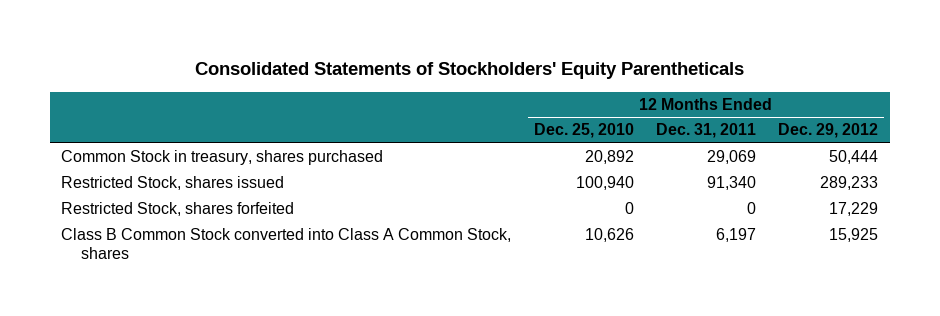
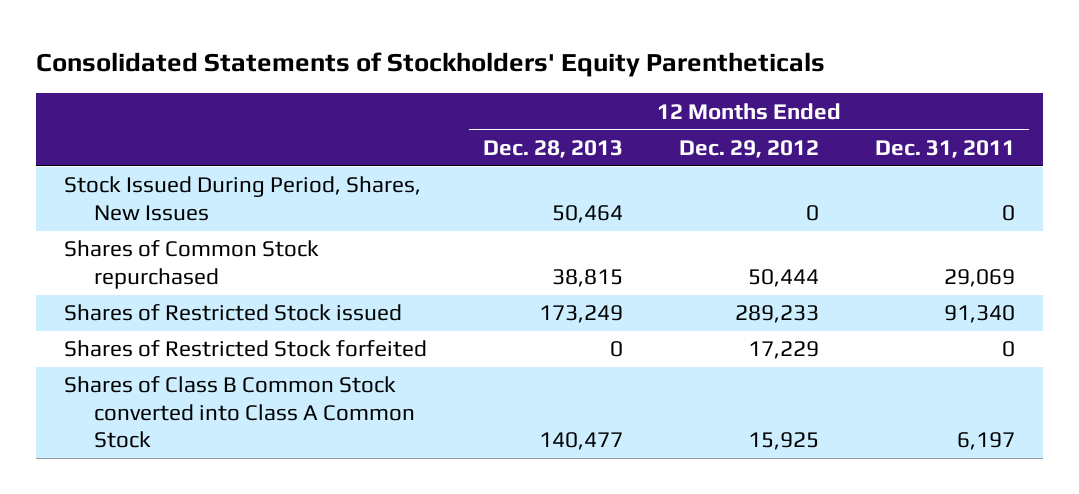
- | 12 Months Ended Dec. 25, 2010 | 12 Months Ended Dec. 31, 2011 | 12 Months Ended Dec. 29, 2012
+ | 12 Months Ended Dec. 28, 2013 | 12 Months Ended Dec. 29, 2012 | 12 Months Ended Dec. 31, 2011
- Common Stock in treasury, shares purchased | 20,892 | 29,069 | 50,444
- Restricted Stock, shares issued | 100,940 | 91,340 | 289,233
- Restricted Stock, shares forfeited | 0 | 0 | 17,229
- Class B Common Stock converted into Class A Common Stock, shares | 10,626 | 6,197 | 15,925
+ Stock Issued During Period, Shares, New Issues | 50,464 | 0 | 0
+ Shares of Common Stock repurchased | 38,815 | 50,444 | 29,069
+ Shares of Restricted Stock issued | 173,249 | 289,233 | 91,340
+ Shares of Restricted Stock forfeited | 0 | 17,229 | 0
+ Shares of Class B Common Stock converted into Class A Common Stock | 140,477 | 15,925 | 6,197

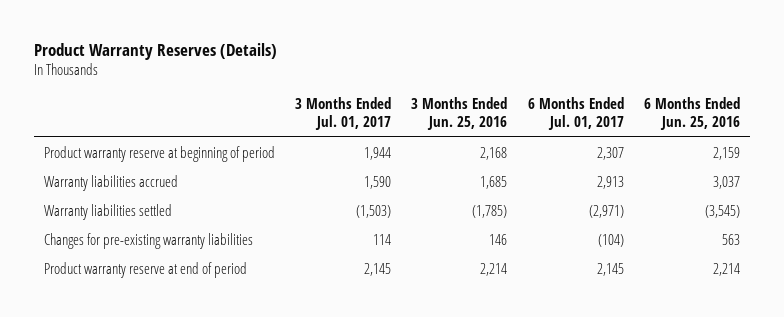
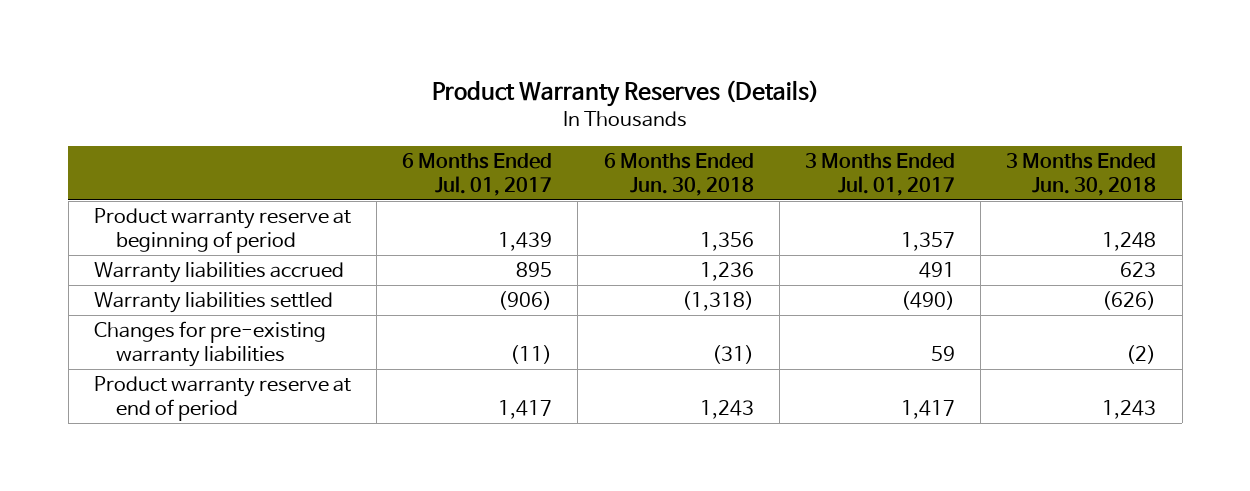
- | 3 Months Ended Jul. 01, 2017 | 3 Months Ended Jun. 25, 2016 | 6 Months Ended Jul. 01, 2017 | 6 Months Ended Jun. 25, 2016
+ | 6 Months Ended Jul. 01, 2017 | 6 Months Ended Jun. 30, 2018 | 3 Months Ended Jul. 01, 2017 | 3 Months Ended Jun. 30, 2018
- Product warranty reserve at beginning of period | 1,944 | 2,168 | 2,307 | 2,159
- Warranty liabilities accrued | 1,590 | 1,685 | 2,913 | 3,037
- Warranty liabilities settled | (1,503) | (1,785) | (2,971) | (3,545)
- Changes for pre-existing warranty liabilities | 114 | 146 | (104) | 563
- Product warranty reserve at end of period | 2,145 | 2,214 | 2,145 | 2,214
+ Product warranty reserve at beginning of period | 1,439 | 1,356 | 1,357 | 1,248
+ Warranty liabilities accrued | 895 | 1,236 | 491 | 623
+ Warranty liabilities settled | (906) | (1,318) | (490) | (626)
+ Changes for pre-existing warranty liabilities | (11) | (31) | 59 | (2)
+ Product warranty reserve at end of period | 1,417 | 1,243 | 1,417 | 1,243

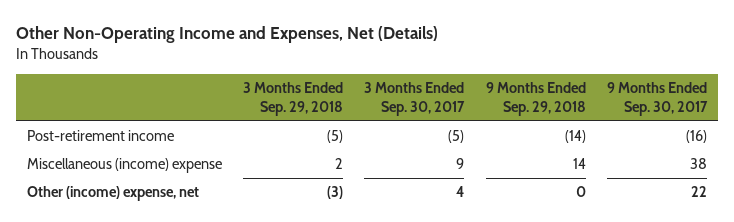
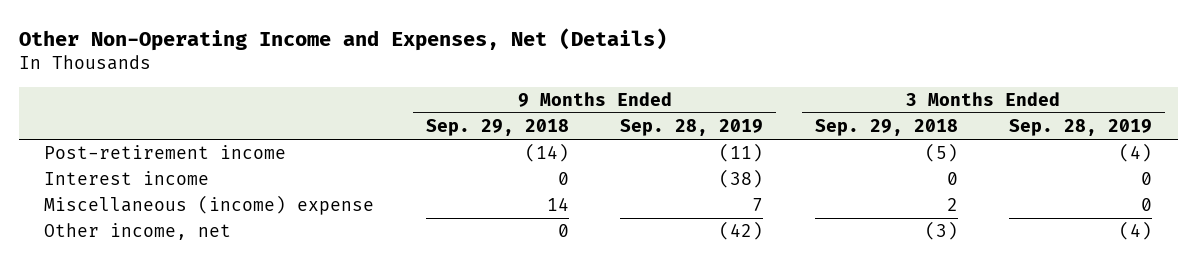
- | 3 Months Ended Sep. 29, 2018 | 3 Months Ended Sep. 30, 2017 | 9 Months Ended Sep. 29, 2018 | 9 Months Ended Sep. 30, 2017
+ | 9 Months Ended Sep. 29, 2018 | 9 Months Ended Sep. 28, 2019 | 3 Months Ended Sep. 29, 2018 | 3 Months Ended Sep. 28, 2019
+ Interest income | 0 | (38) | 0 | 0
- Other (income) expense, net | (3) | 4 | 0 | 22
+ Other income, net | 0 | (42) | (3) | (4)

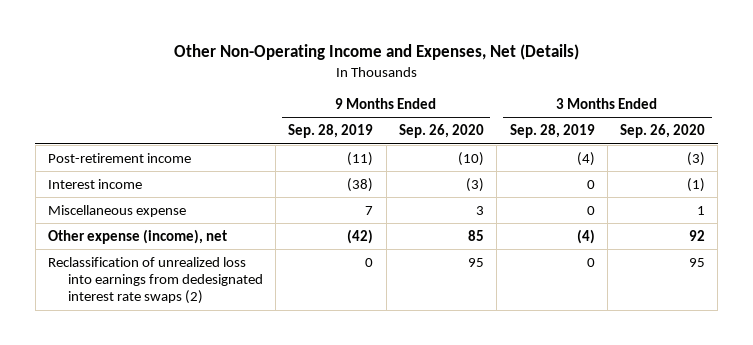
- | 9 Months Ended Sep. 29, 2018 | 9 Months Ended Sep. 28, 2019 | 3 Months Ended Sep. 29, 2018 | 3 Months Ended Sep. 28, 2019
+ | 9 Months Ended Sep. 28, 2019 | 9 Months Ended Sep. 26, 2020 | 3 Months Ended Sep. 28, 2019 | 3 Months Ended Sep. 26, 2020
- Miscellaneous (income) expense | 14 | 7 | 2 | 0
- Other income, net | 0 | (42) | (3) | (4)
+ Miscellaneous expense | 7 | 3 | 0 | 1
+ Other expense (income), net | (42) | 85 | (4) | 92
+ Reclassification of unrealized loss into earnings from dedesignated interest rate swaps (2) | 0 | 95 | 0 | 95

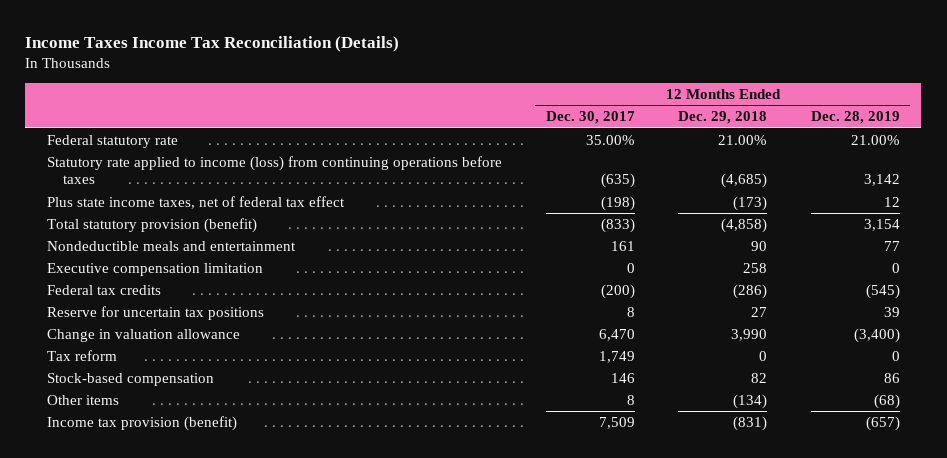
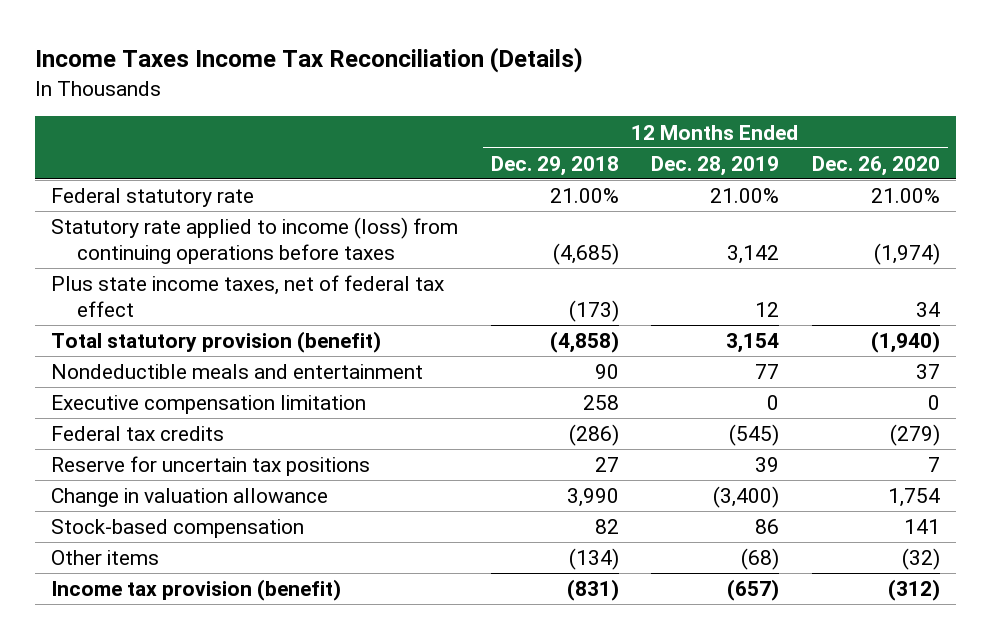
- | 12 Months Ended Dec. 30, 2017 | 12 Months Ended Dec. 29, 2018 | 12 Months Ended Dec. 28, 2019
+ | 12 Months Ended Dec. 29, 2018 | 12 Months Ended Dec. 28, 2019 | 12 Months Ended Dec. 26, 2020
- Tax reform | 1,749 | 0 | 0

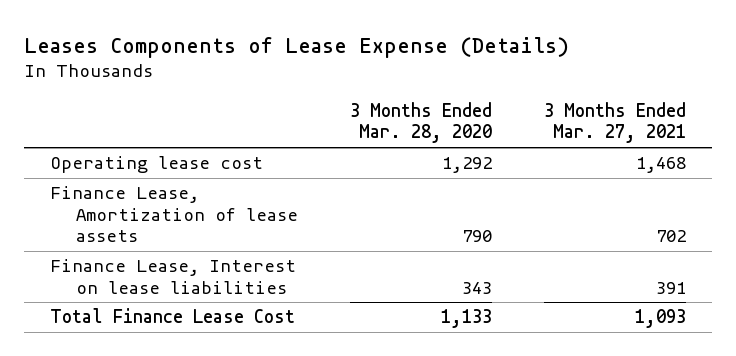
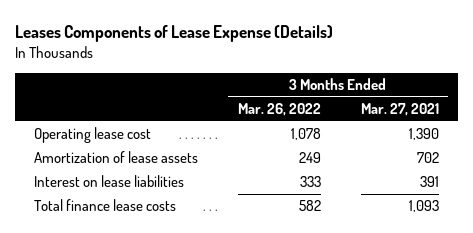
- | 3 Months Ended Mar. 28, 2020 | 3 Months Ended Mar. 27, 2021
+ | 3 Months Ended Mar. 26, 2022 | 3 Months Ended Mar. 27, 2021
- Operating lease cost | 1,292 | 1,468
- Finance Lease, Amortization of lease assets | 790 | 702
- Finance Lease, Interest on lease liabilities | 343 | 391
- Total Finance Lease Cost | 1,133 | 1,093
+ Operating lease cost | 1,078 | 1,390
+ Amortization of lease assets | 249 | 702
+ Interest on lease liabilities | 333 | 391
+ Total finance lease costs | 582 | 1,093

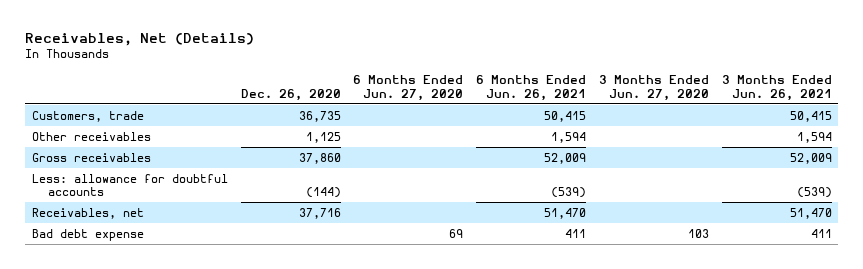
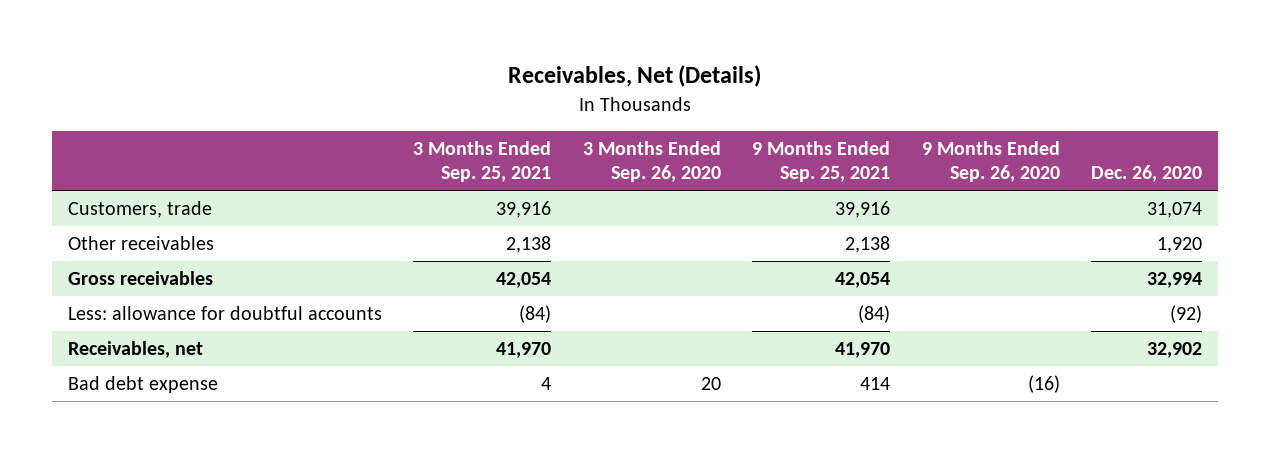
- | Dec. 26, 2020 | 6 Months Ended Jun. 27, 2020 | 6 Months Ended Jun. 26, 2021 | 3 Months Ended Jun. 27, 2020 | 3 Months Ended Jun. 26, 2021
+ | 3 Months Ended Sep. 25, 2021 | 3 Months Ended Sep. 26, 2020 | 9 Months Ended Sep. 25, 2021 | 9 Months Ended Sep. 26, 2020 | Dec. 26, 2020
- Customers, trade | 36,735 | | 50,415 | | 50,415
- Other receivables | 1,125 | | 1,594 | | 1,594
- Gross receivables | 37,860 | | 52,009 | | 52,009
- Less: allowance for doubtful accounts | (144) | | (539) | | (539)
- Receivables, net | 37,716 | | 51,470 | | 51,470
+ Customers, trade | 39,916 | | 39,916 | | 31,074
+ Other receivables | 2,138 | | 2,138 | | 1,920
+ Gross receivables | 42,054 | | 42,054 | | 32,994
+ Less: allowance for doubtful accounts | (84) | | (84) | | (92)
+ Receivables, net | 41,970 | | 41,970 | | 32,902

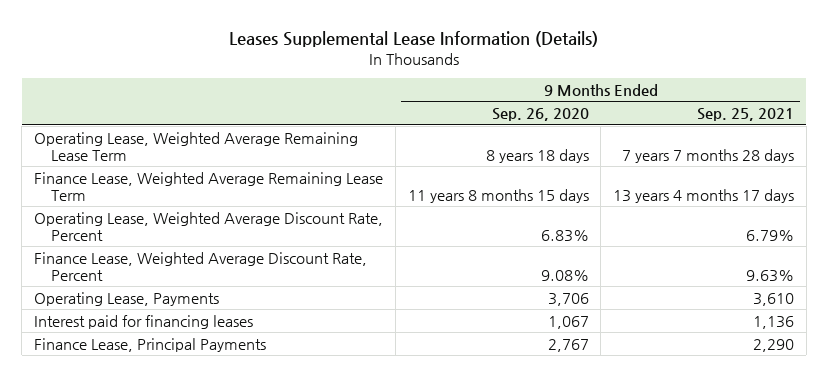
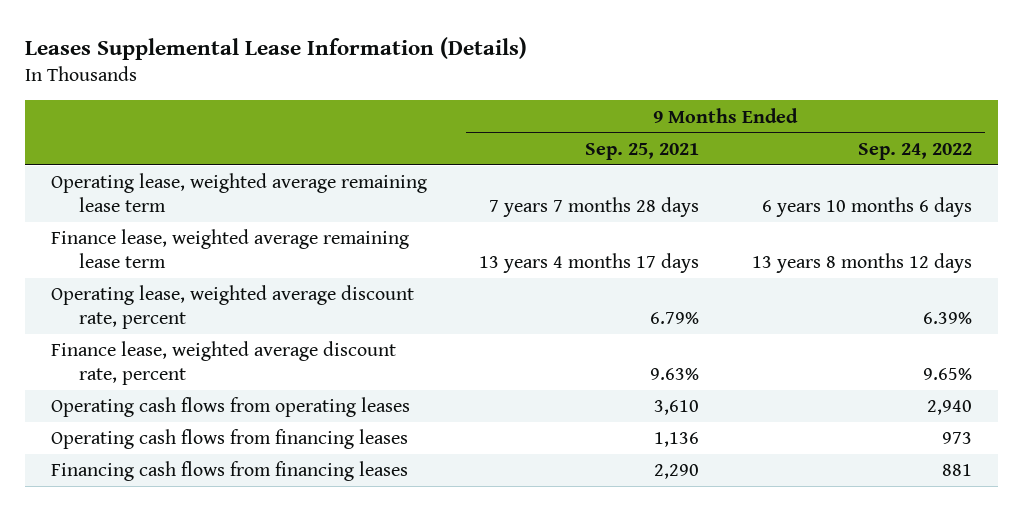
- | 9 Months Ended Sep. 26, 2020 | 9 Months Ended Sep. 25, 2021
+ | 9 Months Ended Sep. 25, 2021 | 9 Months Ended Sep. 24, 2022
- Operating Lease, Weighted Average Remaining Lease Term | 8 years 18 days | 7 years 7 months 28 days
- Finance Lease, Weighted Average Remaining Lease Term | 11 years 8 months 15 days | 13 years 4 months 17 days
- Operating Lease, Weighted Average Discount Rate, Percent | 6.83% | 6.79%
- Finance Lease, Weighted Average Discount Rate, Percent | 9.08% | 9.63%
- Operating Lease, Payments | 3,706 | 3,610
- Interest paid for financing leases | 1,067 | 1,136
- Finance Lease, Principal Payments | 2,767 | 2,290
+ Operating lease, weighted average remaining lease term | 7 years 7 months 28 days | 6 years 10 months 6 days
+ Finance lease, weighted average remaining lease term | 13 years 4 months 17 days | 13 years 8 months 12 days
+ Operating lease, weighted average discount rate, percent | 6.79% | 6.39%
+ Finance lease, weighted average discount rate, percent | 9.63% | 9.65%
+ Operating cash flows from operating leases | 3,610 | 2,940
+ Operating cash flows from financing leases | 1,136 | 973
+ Financing cash flows from financing leases | 2,290 | 881

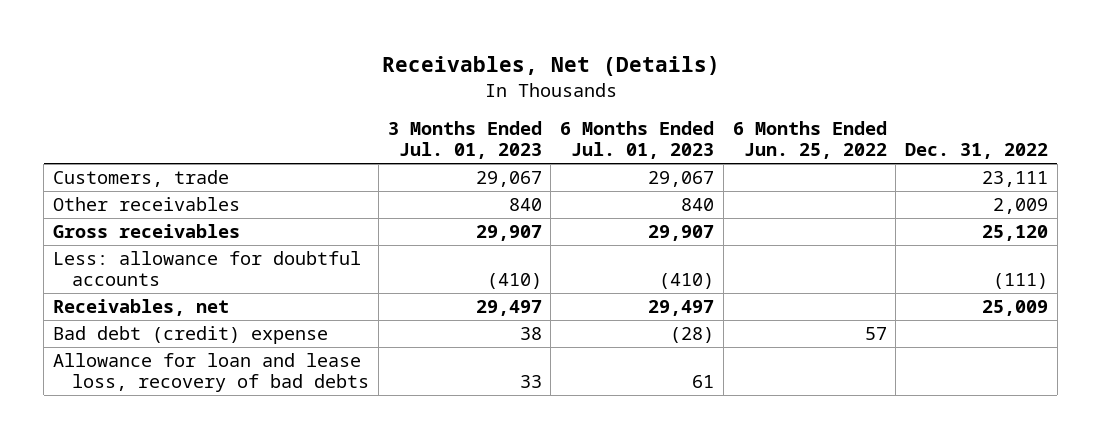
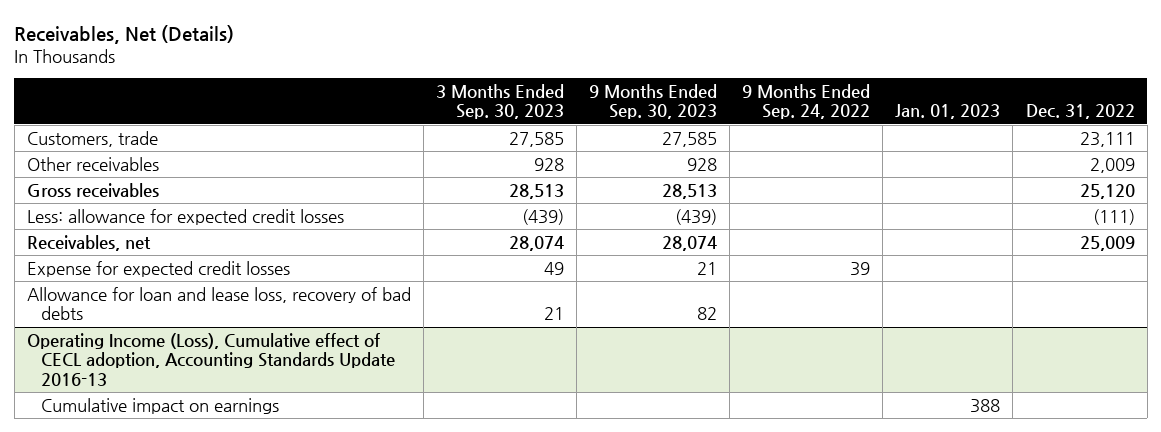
- | 3 Months Ended Jul. 01, 2023 | 6 Months Ended Jul. 01, 2023 | 6 Months Ended Jun. 25, 2022 | Dec. 31, 2022
+ | 3 Months Ended Sep. 30, 2023 | 9 Months Ended Sep. 30, 2023 | 9 Months Ended Sep. 24, 2022 | Jan. 01, 2023 | Dec. 31, 2022
- Less: allowance for doubtful accounts | (410) | (410) | | (111)
+ Less: allowance for expected credit losses | (439) | (439) | | | (111)
- Bad debt (credit) expense | 38 | (28) | 57 |
+ Expense for expected credit losses | 49 | 21 | 39 | |
+ Operating Income (Loss), Cumulative effect of CECL adoption, Accounting Standards Update 2016-13
+ Cumulative impact on earnings | | | | 388 |

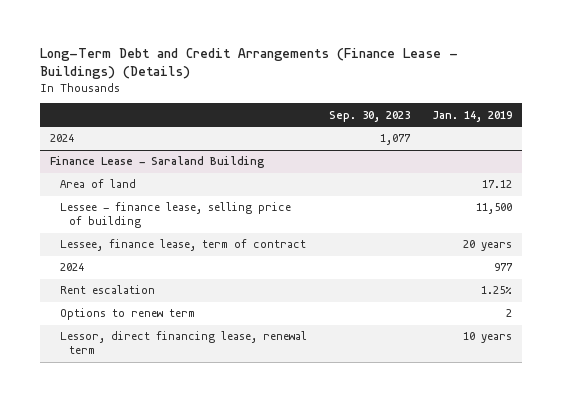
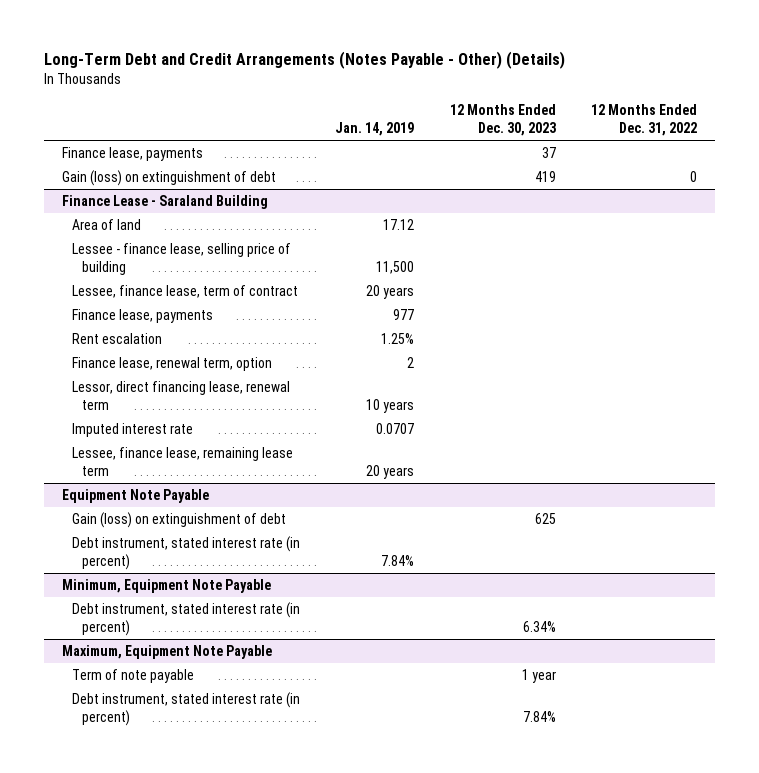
- Long-Term Debt and Credit Arrangements (Finance Lease - Buildings) (Details)
+ Long-Term Debt and Credit Arrangements (Notes Payable - Other) (Details)
- | Sep. 30, 2023 | Jan. 14, 2019
+ | Jan. 14, 2019 | 12 Months Ended Dec. 30, 2023 | 12 Months Ended Dec. 31, 2022
- 2024 | 1,077 |
+ Finance lease, payments | | 37 |
+ Gain (loss) on extinguishment of debt | | 419 | 0
@ Finance Lease - Saraland Building
- 2024 | | 977
+ Finance lease, payments | 977 | |
- Options to renew term | | 2
+ Finance lease, renewal term, option | 2 | |
+ Imputed interest rate | 0.0707 | |
+ Lessee, finance lease, remaining lease term | 20 years | |
+ Equipment Note Payable
+ Gain (loss) on extinguishment of debt | | 625 |
+ Debt instrument, stated interest rate (in percent) | 7.84% | |
+ Minimum, Equipment Note Payable
+ Debt instrument, stated interest rate (in percent) | | 6.34% |
+ Maximum, Equipment Note Payable
+ Term of note payable | | 1 year |
+ Debt instrument, stated interest rate (in percent) | | 7.84% |

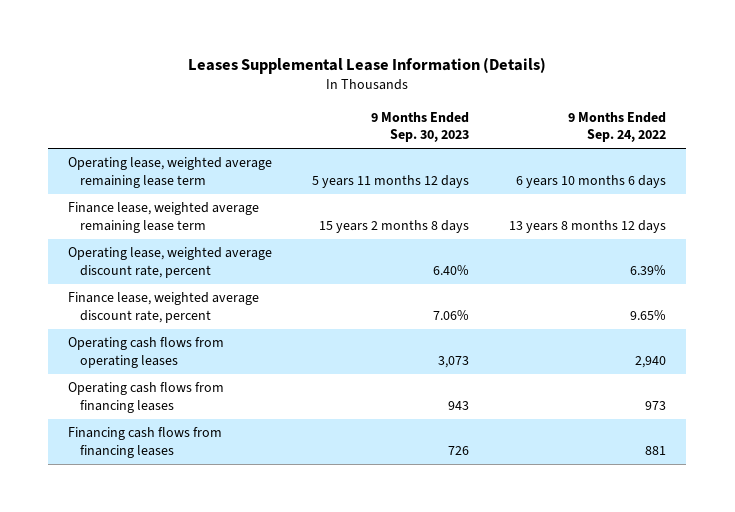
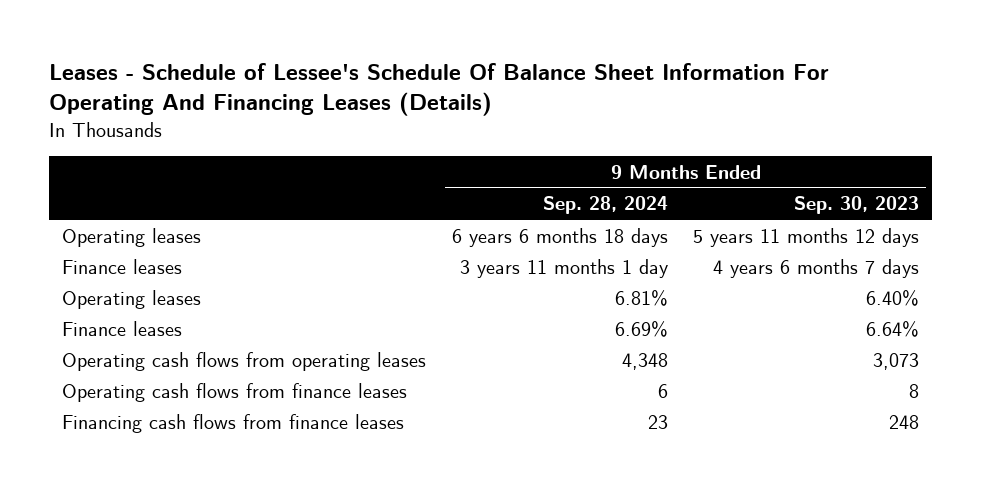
- Leases Supplemental Lease Information (Details)
+ Leases - Schedule of Lessee's Schedule Of Balance Sheet Information For Operating And Financing Leases (Details)
- | 9 Months Ended Sep. 30, 2023 | 9 Months Ended Sep. 24, 2022
+ | 9 Months Ended Sep. 28, 2024 | 9 Months Ended Sep. 30, 2023
- Operating lease, weighted average remaining lease term | 5 years 11 months 12 days | 6 years 10 months 6 days
- Finance lease, weighted average remaining lease term | 15 years 2 months 8 days | 13 years 8 months 12 days
- Operating lease, weighted average discount rate, percent | 6.40% | 6.39%
- Finance lease, weighted average discount rate, percent | 7.06% | 9.65%
+ Operating leases | 6 years 6 months 18 days | 5 years 11 months 12 days
+ Finance leases | 3 years 11 months 1 day | 4 years 6 months 7 days
+ Operating leases | 6.81% | 6.40%
+ Finance leases | 6.69% | 6.64%
- Operating cash flows from financing leases | 943 | 973
- Financing cash flows from financing leases | 726 | 881
+ Operating cash flows from finance leases | 6 | 8
+ Financing cash flows from finance leases | 23 | 248

